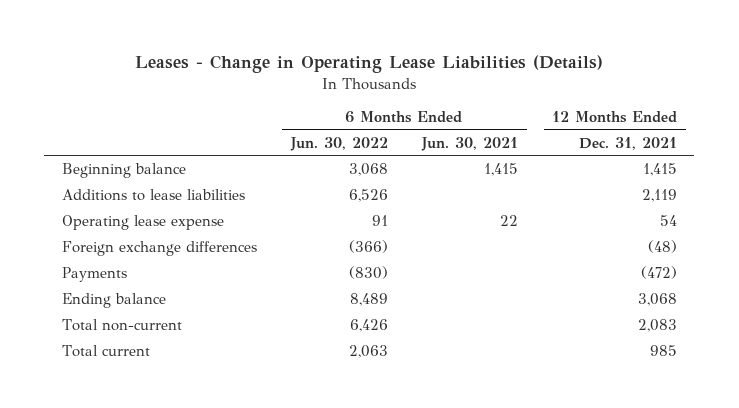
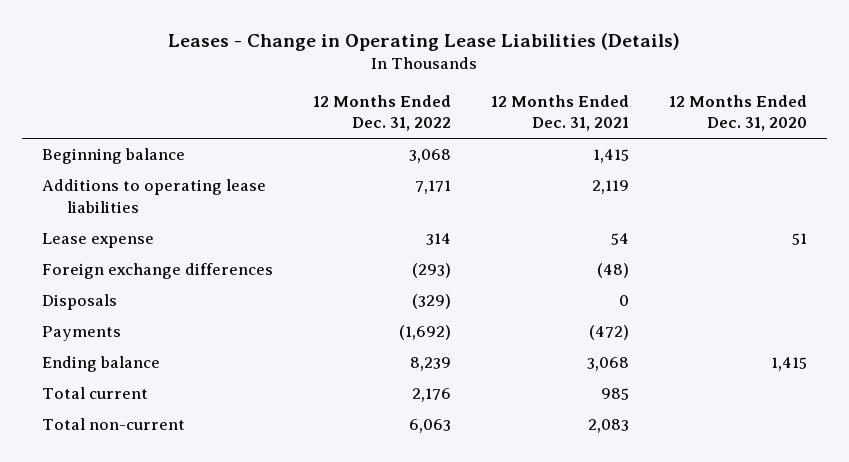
- | 6 Months Ended Jun. 30, 2022 | 6 Months Ended Jun. 30, 2021 | 12 Months Ended Dec. 31, 2021
+ | 12 Months Ended Dec. 31, 2022 | 12 Months Ended Dec. 31, 2021 | 12 Months Ended Dec. 31, 2020
- Additions to lease liabilities | 6,526 | | 2,119
- Operating lease expense | 91 | 22 | 54
+ Additions to operating lease liabilities | 7,171 | 2,119 |
+ Lease expense | 314 | 54 | 51
+ Disposals | (329) | 0 |
moved down: Total non-current | 6,063 | 2,083 |

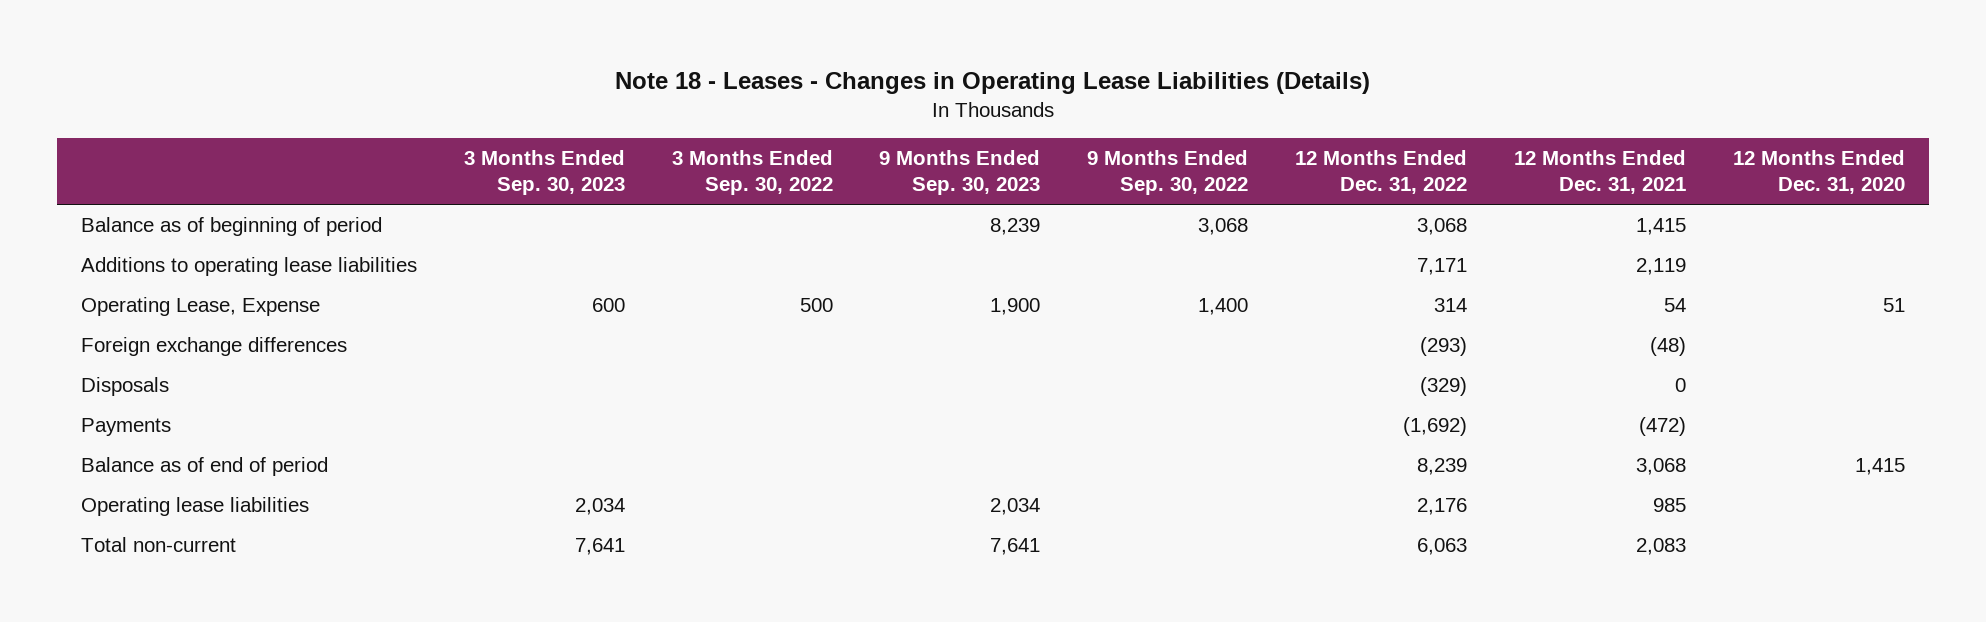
- Leases - Change in Operating Lease Liabilities (Details)
+ Note 18 - Leases - Changes in Operating Lease Liabilities (Details)
- | 12 Months Ended Dec. 31, 2022 | 12 Months Ended Dec. 31, 2021 | 12 Months Ended Dec. 31, 2020
+ | 3 Months Ended Sep. 30, 2023 | 3 Months Ended Sep. 30, 2022 | 9 Months Ended Sep. 30, 2023 | 9 Months Ended Sep. 30, 2022 | 12 Months Ended Dec. 31, 2022 | 12 Months Ended Dec. 31, 2021 | 12 Months Ended Dec. 31, 2020
- Beginning balance | 3,068 | 1,415 |
+ Balance as of beginning of period | | | 8,239 | 3,068 | 3,068 | 1,415 |
- Lease expense | 314 | 54 | 51
+ Operating Lease, Expense | 600 | 500 | 1,900 | 1,400 | 314 | 54 | 51
- Ending balance | 8,239 | 3,068 | 1,415
- Total current | 2,176 | 985 |
+ Balance as of end of period | | | | | 8,239 | 3,068 | 1,415
+ Operating lease liabilities | 2,034 | | 2,034 | | 2,176 | 985 |

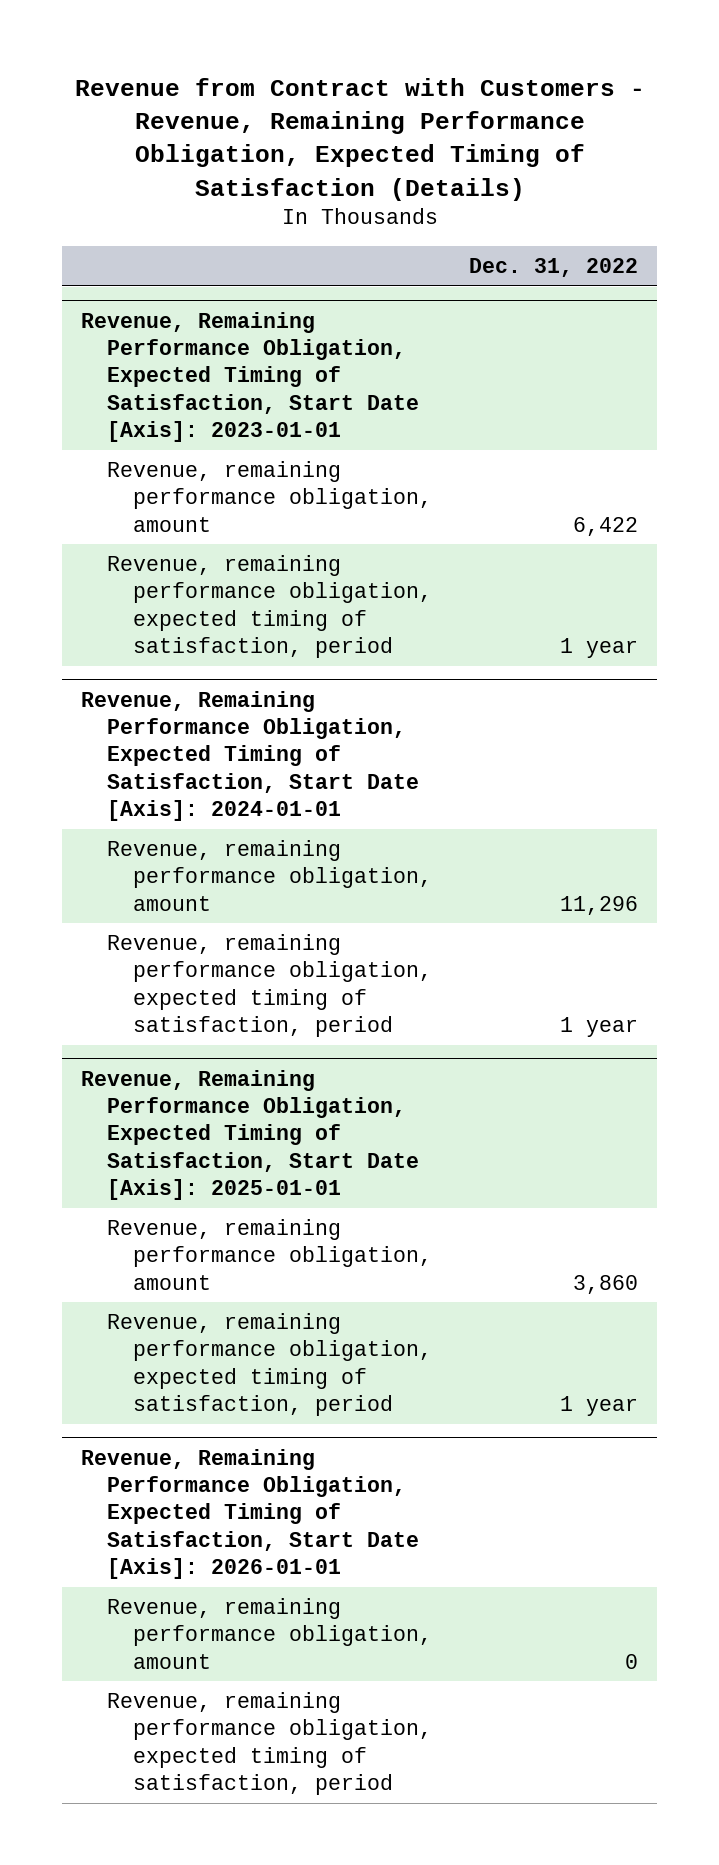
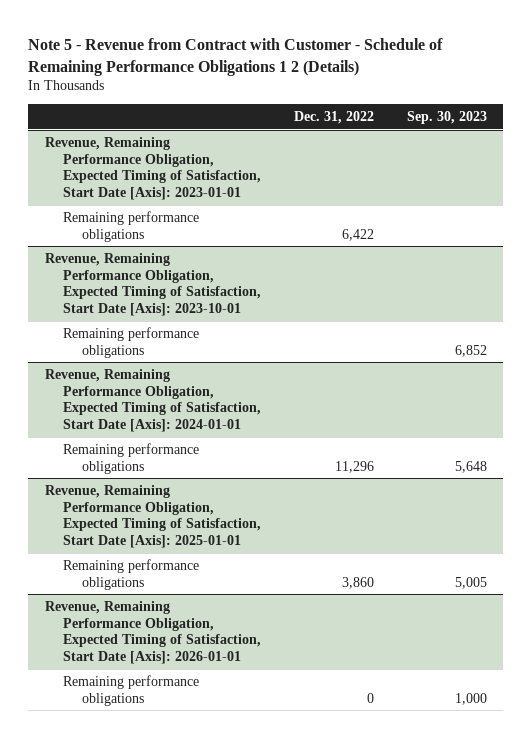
- Revenue from Contract with Customers - Revenue, Remaining Performance Obligation, Expected Timing of Satisfaction (Details)
+ Note 5 - Revenue from Contract with Customer - Schedule of Remaining Performance Obligations 1 2 (Details)
- | Dec. 31, 2022
+ | Dec. 31, 2022 | Sep. 30, 2023
@ Revenue, Remaining Performance Obligation, Expected Timing of Satisfaction, Start Date [Axis]: 2023-01-01
- Revenue, remaining performance obligation, amount | 6,422
- Revenue, remaining performance obligation, expected timing of satisfaction, period | 1 year
+ Remaining performance obligations | 6,422 |
+ Revenue, Remaining Performance Obligation, Expected Timing of Satisfaction, Start Date [Axis]: 2023-10-01
+ Remaining performance obligations | | 6,852
@ Revenue, Remaining Performance Obligation, Expected Timing of Satisfaction, Start Date [Axis]: 2024-01-01
- Revenue, remaining performance obligation, amount | 11,296
- Revenue, remaining performance obligation, expected timing of satisfaction, period | 1 year
+ Remaining performance obligations | 11,296 | 5,648
@ Revenue, Remaining Performance Obligation, Expected Timing of Satisfaction, Start Date [Axis]: 2025-01-01
- Revenue, remaining performance obligation, amount | 3,860
- Revenue, remaining performance obligation, expected timing of satisfaction, period | 1 year
+ Remaining performance obligations | 3,860 | 5,005
@ Revenue, Remaining Performance Obligation, Expected Timing of Satisfaction, Start Date [Axis]: 2026-01-01
- Revenue, remaining performance obligation, amount | 0
- Revenue, remaining performance obligation, expected timing of satisfaction, period
+ Remaining performance obligations | 0 | 1,000

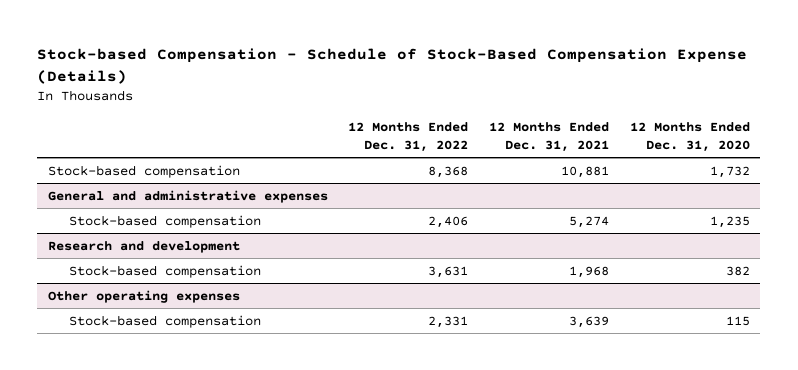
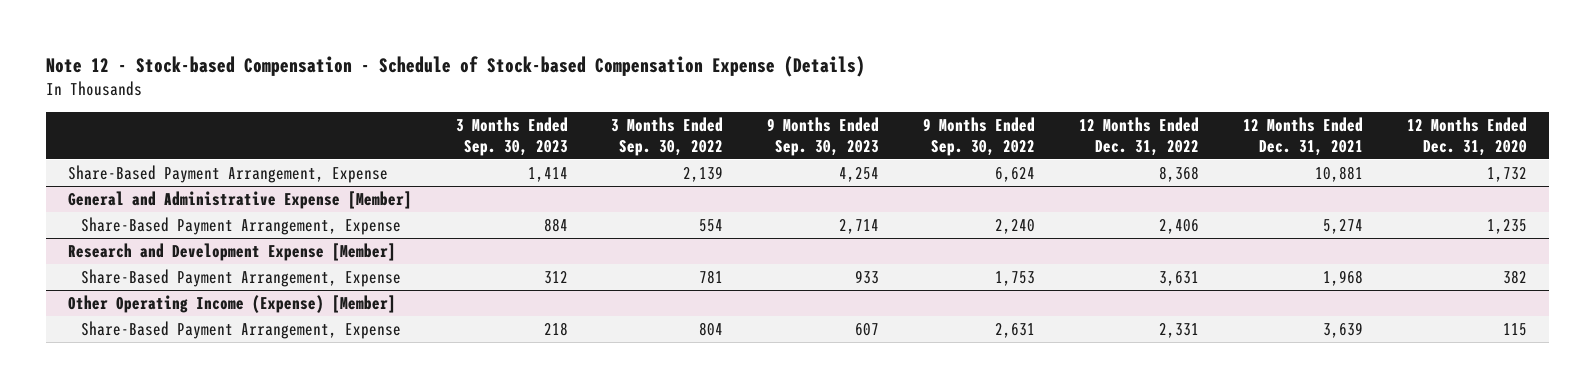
- Stock-based Compensation - Schedule of Stock-Based Compensation Expense (Details)
+ Note 12 - Stock-based Compensation - Schedule of Stock-based Compensation Expense (Details)
- | 12 Months Ended Dec. 31, 2022 | 12 Months Ended Dec. 31, 2021 | 12 Months Ended Dec. 31, 2020
+ | 3 Months Ended Sep. 30, 2023 | 3 Months Ended Sep. 30, 2022 | 9 Months Ended Sep. 30, 2023 | 9 Months Ended Sep. 30, 2022 | 12 Months Ended Dec. 31, 2022 | 12 Months Ended Dec. 31, 2021 | 12 Months Ended Dec. 31, 2020
- Stock-based compensation | 8,368 | 10,881 | 1,732
- General and administrative expenses
- Stock-based compensation | 2,406 | 5,274 | 1,235
- Research and development
- Stock-based compensation | 3,631 | 1,968 | 382
- Other operating expenses
- Stock-based compensation | 2,331 | 3,639 | 115
+ Share-Based Payment Arrangement, Expense | 1,414 | 2,139 | 4,254 | 6,624 | 8,368 | 10,881 | 1,732
+ General and Administrative Expense [Member]
+ Share-Based Payment Arrangement, Expense | 884 | 554 | 2,714 | 2,240 | 2,406 | 5,274 | 1,235
+ Research and Development Expense [Member]
+ Share-Based Payment Arrangement, Expense | 312 | 781 | 933 | 1,753 | 3,631 | 1,968 | 382
+ Other Operating Income (Expense) [Member]
+ Share-Based Payment Arrangement, Expense | 218 | 804 | 607 | 2,631 | 2,331 | 3,639 | 115

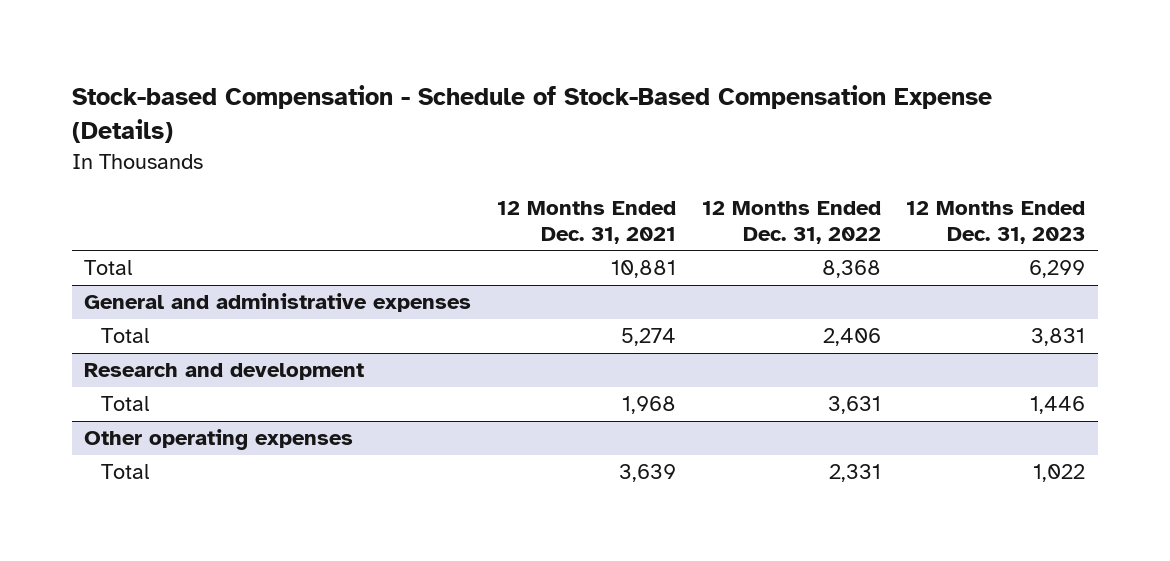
- Note 12 - Stock-based Compensation - Schedule of Stock-based Compensation Expense (Details)
+ Stock-based Compensation - Schedule of Stock-Based Compensation Expense (Details)
- | 3 Months Ended Sep. 30, 2023 | 3 Months Ended Sep. 30, 2022 | 9 Months Ended Sep. 30, 2023 | 9 Months Ended Sep. 30, 2022 | 12 Months Ended Dec. 31, 2022 | 12 Months Ended Dec. 31, 2021 | 12 Months Ended Dec. 31, 2020
+ | 12 Months Ended Dec. 31, 2021 | 12 Months Ended Dec. 31, 2022 | 12 Months Ended Dec. 31, 2023
- Share-Based Payment Arrangement, Expense | 1,414 | 2,139 | 4,254 | 6,624 | 8,368 | 10,881 | 1,732
- General and Administrative Expense [Member]
- Share-Based Payment Arrangement, Expense | 884 | 554 | 2,714 | 2,240 | 2,406 | 5,274 | 1,235
- Research and Development Expense [Member]
- Share-Based Payment Arrangement, Expense | 312 | 781 | 933 | 1,753 | 3,631 | 1,968 | 382
- Other Operating Income (Expense) [Member]
- Share-Based Payment Arrangement, Expense | 218 | 804 | 607 | 2,631 | 2,331 | 3,639 | 115
+ Total | 10,881 | 8,368 | 6,299
+ General and administrative expenses
+ Total | 5,274 | 2,406 | 3,831
+ Research and development
+ Total | 1,968 | 3,631 | 1,446
+ Other operating expenses
+ Total | 3,639 | 2,331 | 1,022

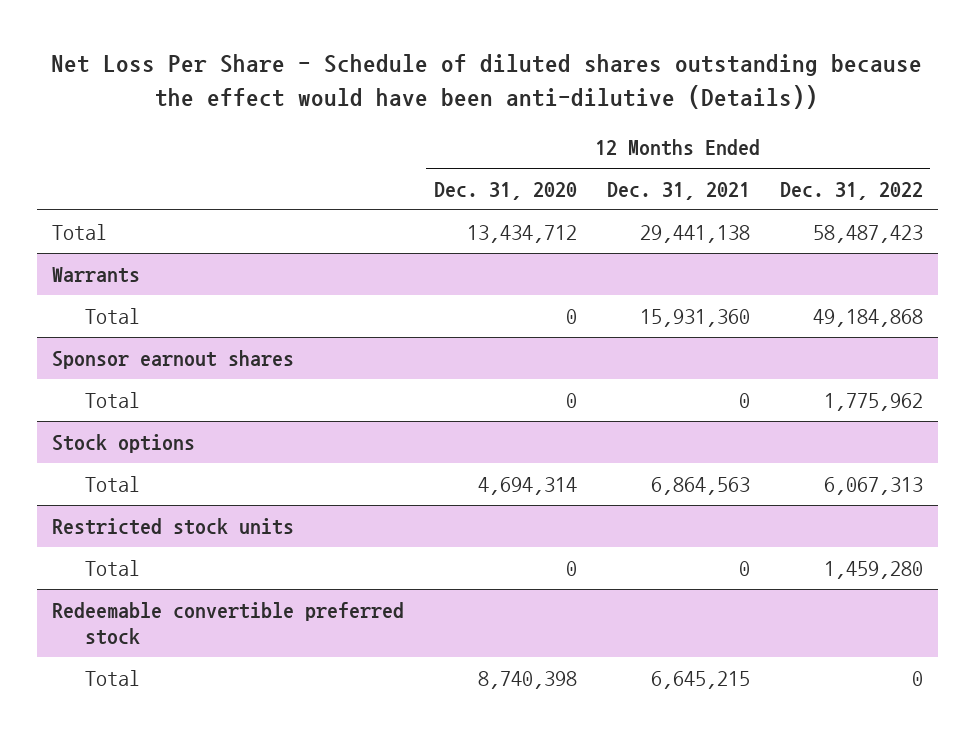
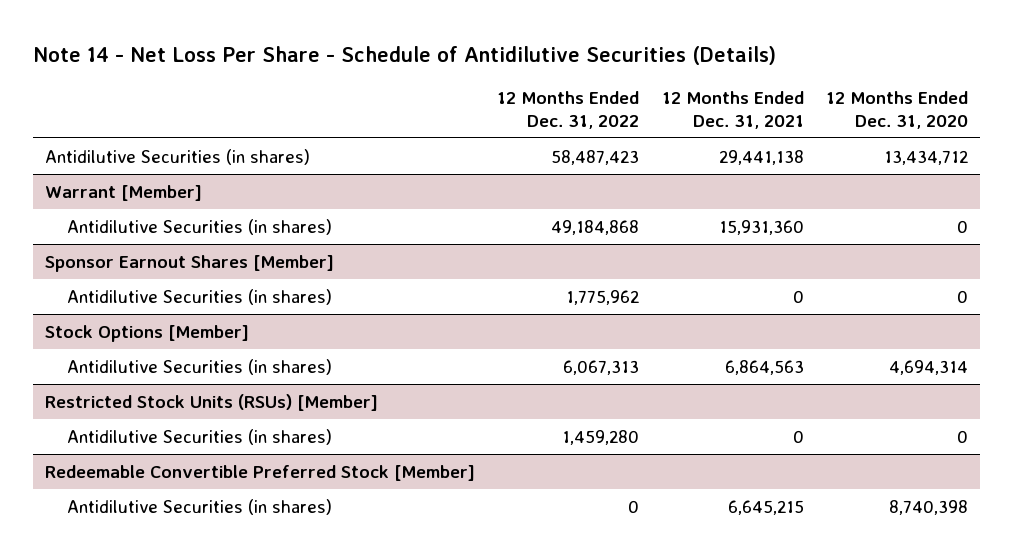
- Net Loss Per Share - Schedule of diluted shares outstanding because the effect would have been anti-dilutive (Details))
+ Note 14 - Net Loss Per Share - Schedule of Antidilutive Securities (Details)
- | 12 Months Ended Dec. 31, 2020 | 12 Months Ended Dec. 31, 2021 | 12 Months Ended Dec. 31, 2022
+ | 12 Months Ended Dec. 31, 2022 | 12 Months Ended Dec. 31, 2021 | 12 Months Ended Dec. 31, 2020
- Total | 13,434,712 | 29,441,138 | 58,487,423
- Warrants
- Total | 0 | 15,931,360 | 49,184,868
- Sponsor earnout shares
- Total | 0 | 0 | 1,775,962
- Stock options
- Total | 4,694,314 | 6,864,563 | 6,067,313
- Restricted stock units
- Total | 0 | 0 | 1,459,280
- Redeemable convertible preferred stock
- Total | 8,740,398 | 6,645,215 | 0
+ Antidilutive Securities (in shares) | 58,487,423 | 29,441,138 | 13,434,712
+ Warrant [Member]
+ Antidilutive Securities (in shares) | 49,184,868 | 15,931,360 | 0
+ Sponsor Earnout Shares [Member]
+ Antidilutive Securities (in shares) | 1,775,962 | 0 | 0
+ Stock Options [Member]
+ Antidilutive Securities (in shares) | 6,067,313 | 6,864,563 | 4,694,314
+ Restricted Stock Units (RSUs) [Member]
+ Antidilutive Securities (in shares) | 1,459,280 | 0 | 0
+ Redeemable Convertible Preferred Stock [Member]
+ Antidilutive Securities (in shares) | 0 | 6,645,215 | 8,740,398

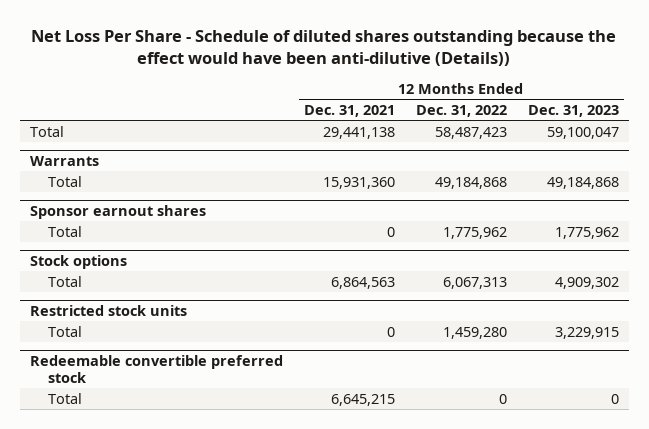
- Note 14 - Net Loss Per Share - Schedule of Antidilutive Securities (Details)
+ Net Loss Per Share - Schedule of diluted shares outstanding because the effect would have been anti-dilutive (Details))
- | 12 Months Ended Dec. 31, 2022 | 12 Months Ended Dec. 31, 2021 | 12 Months Ended Dec. 31, 2020
+ | 12 Months Ended Dec. 31, 2021 | 12 Months Ended Dec. 31, 2022 | 12 Months Ended Dec. 31, 2023
- Antidilutive Securities (in shares) | 58,487,423 | 29,441,138 | 13,434,712
- Warrant [Member]
- Antidilutive Securities (in shares) | 49,184,868 | 15,931,360 | 0
- Sponsor Earnout Shares [Member]
- Antidilutive Securities (in shares) | 1,775,962 | 0 | 0
- Stock Options [Member]
- Antidilutive Securities (in shares) | 6,067,313 | 6,864,563 | 4,694,314
- Restricted Stock Units (RSUs) [Member]
- Antidilutive Securities (in shares) | 1,459,280 | 0 | 0
- Redeemable Convertible Preferred Stock [Member]
- Antidilutive Securities (in shares) | 0 | 6,645,215 | 8,740,398
+ Total | 29,441,138 | 58,487,423 | 59,100,047
+ Warrants
+ Total | 15,931,360 | 49,184,868 | 49,184,868
+ Sponsor earnout shares
+ Total | 0 | 1,775,962 | 1,775,962
+ Stock options
+ Total | 6,864,563 | 6,067,313 | 4,909,302
+ Restricted stock units
+ Total | 0 | 1,459,280 | 3,229,915
+ Redeemable convertible preferred stock
+ Total | 6,645,215 | 0 | 0

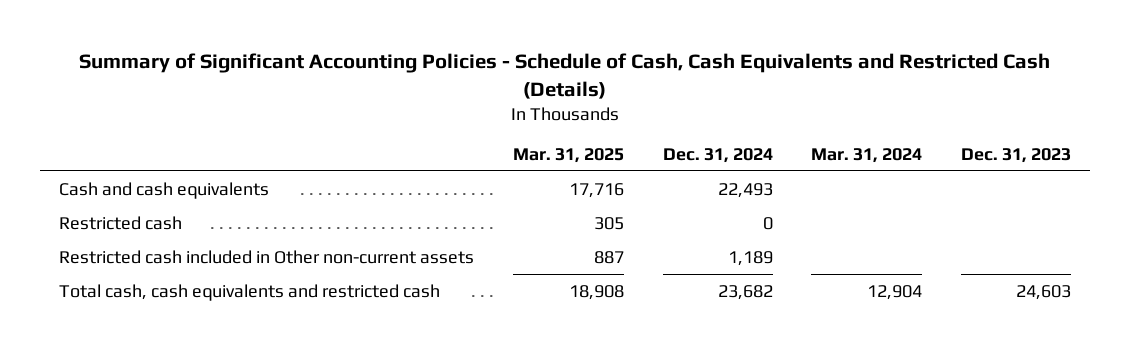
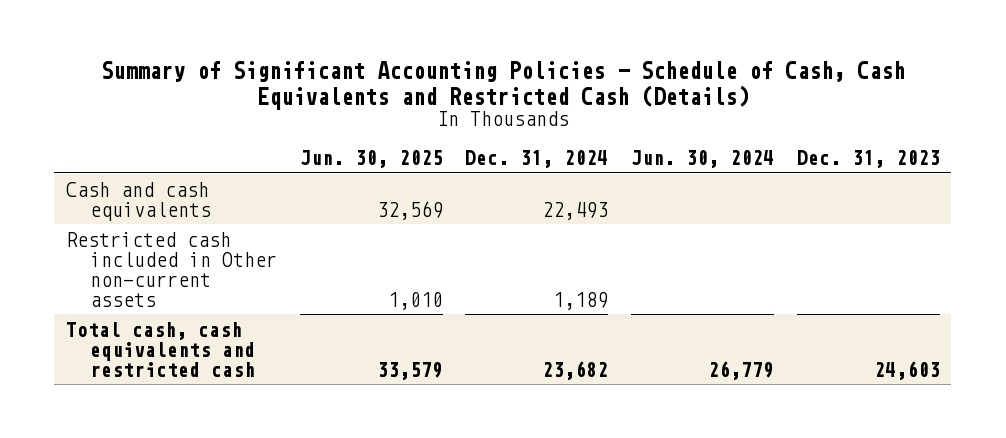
- | Mar. 31, 2025 | Dec. 31, 2024 | Mar. 31, 2024 | Dec. 31, 2023
+ | Jun. 30, 2025 | Dec. 31, 2024 | Jun. 30, 2024 | Dec. 31, 2023
- Restricted cash | 305 | 0 | |

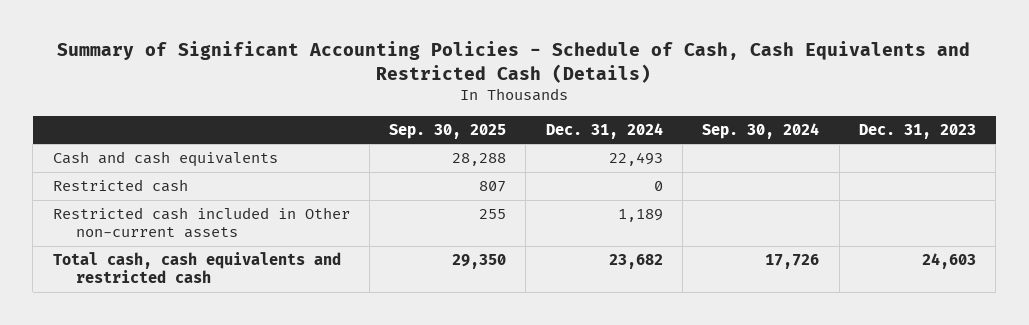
- | Jun. 30, 2025 | Dec. 31, 2024 | Jun. 30, 2024 | Dec. 31, 2023
+ | Sep. 30, 2025 | Dec. 31, 2024 | Sep. 30, 2024 | Dec. 31, 2023
+ Restricted cash | 807 | 0 | |

